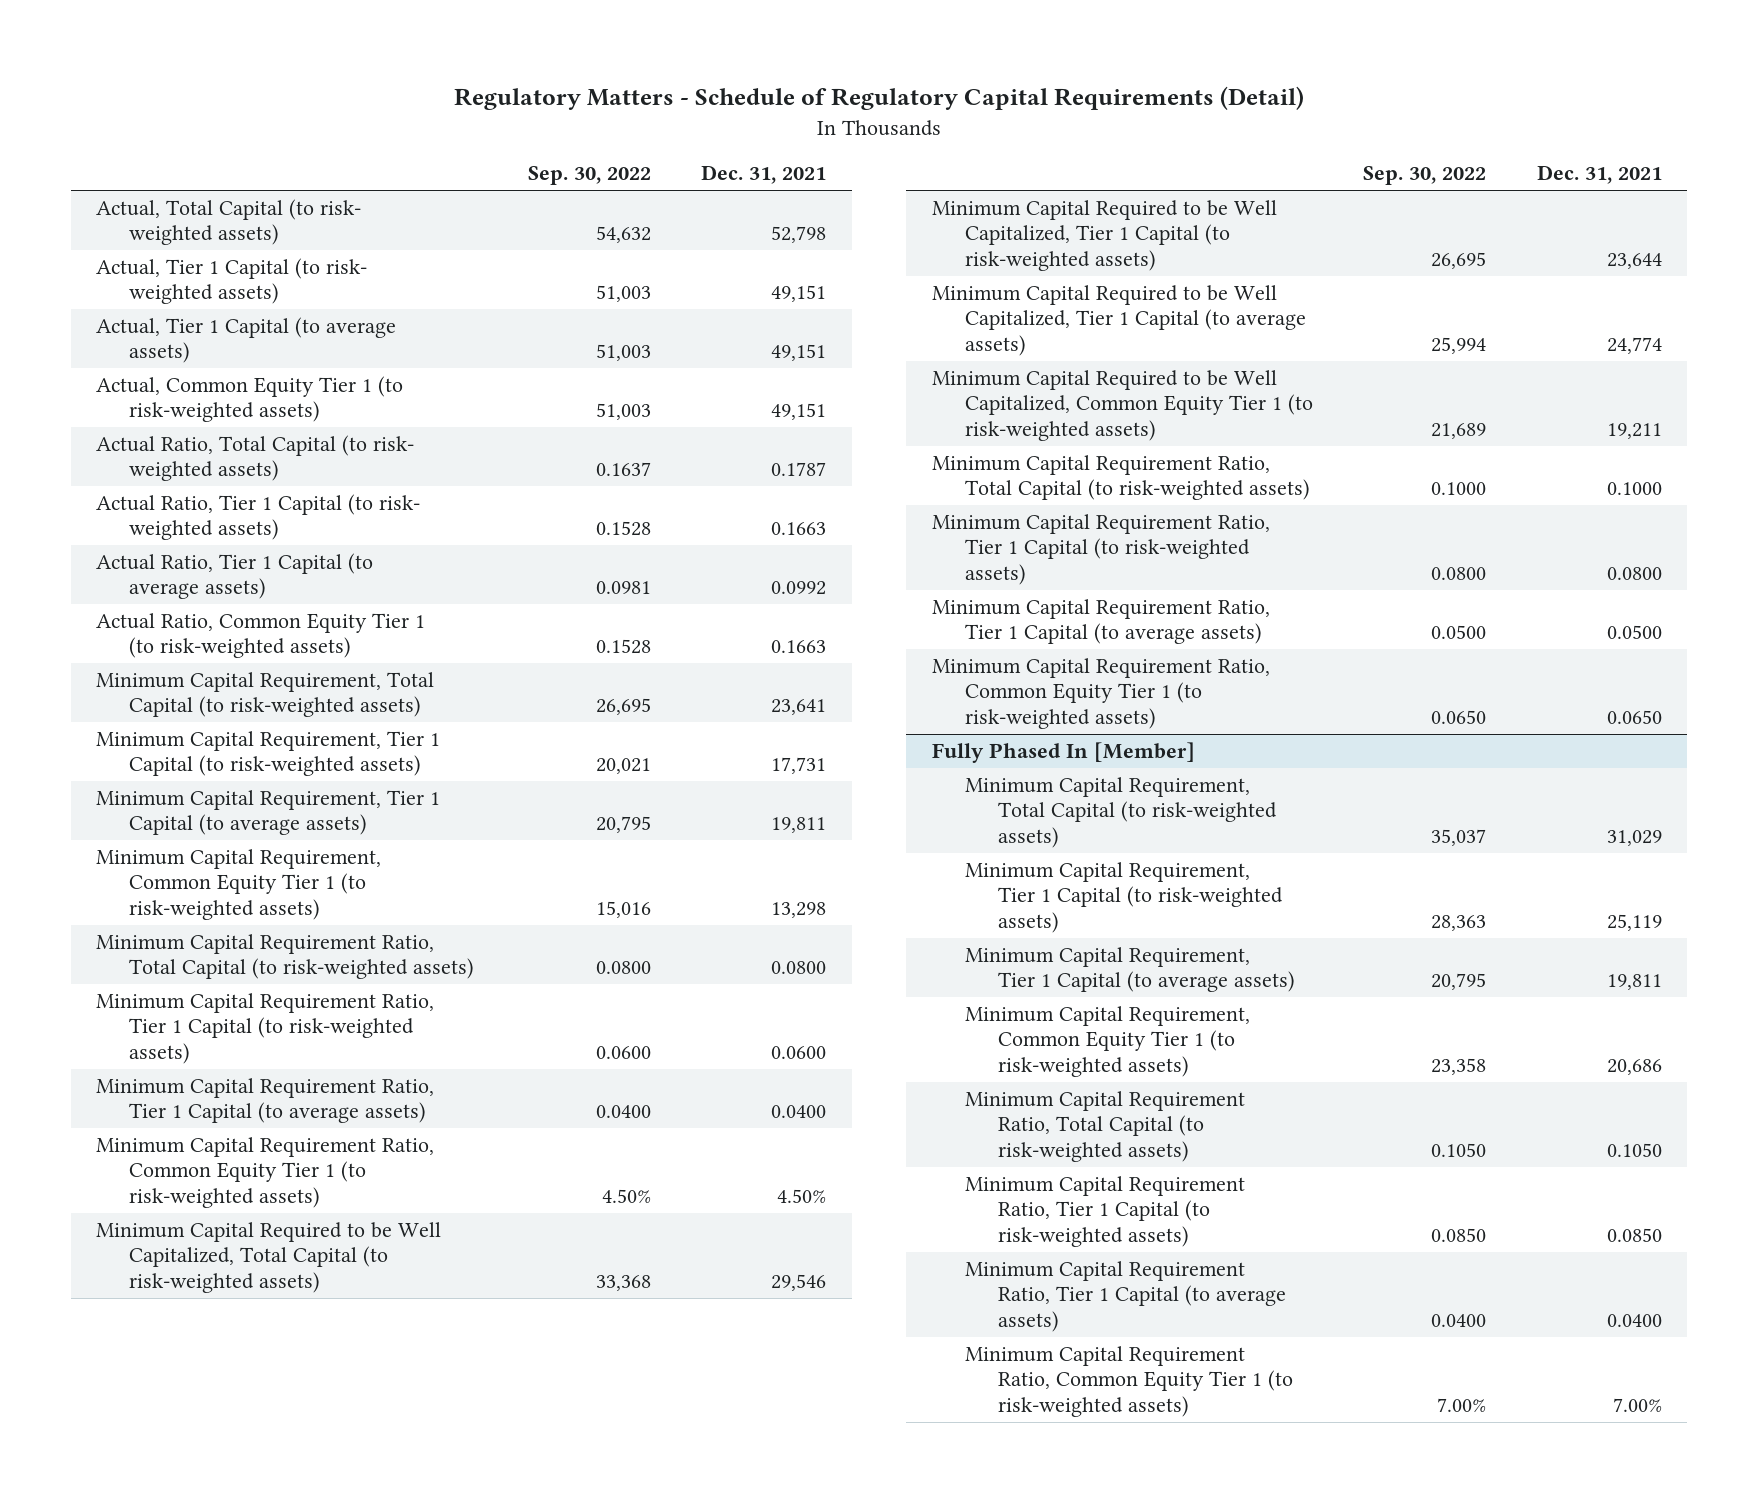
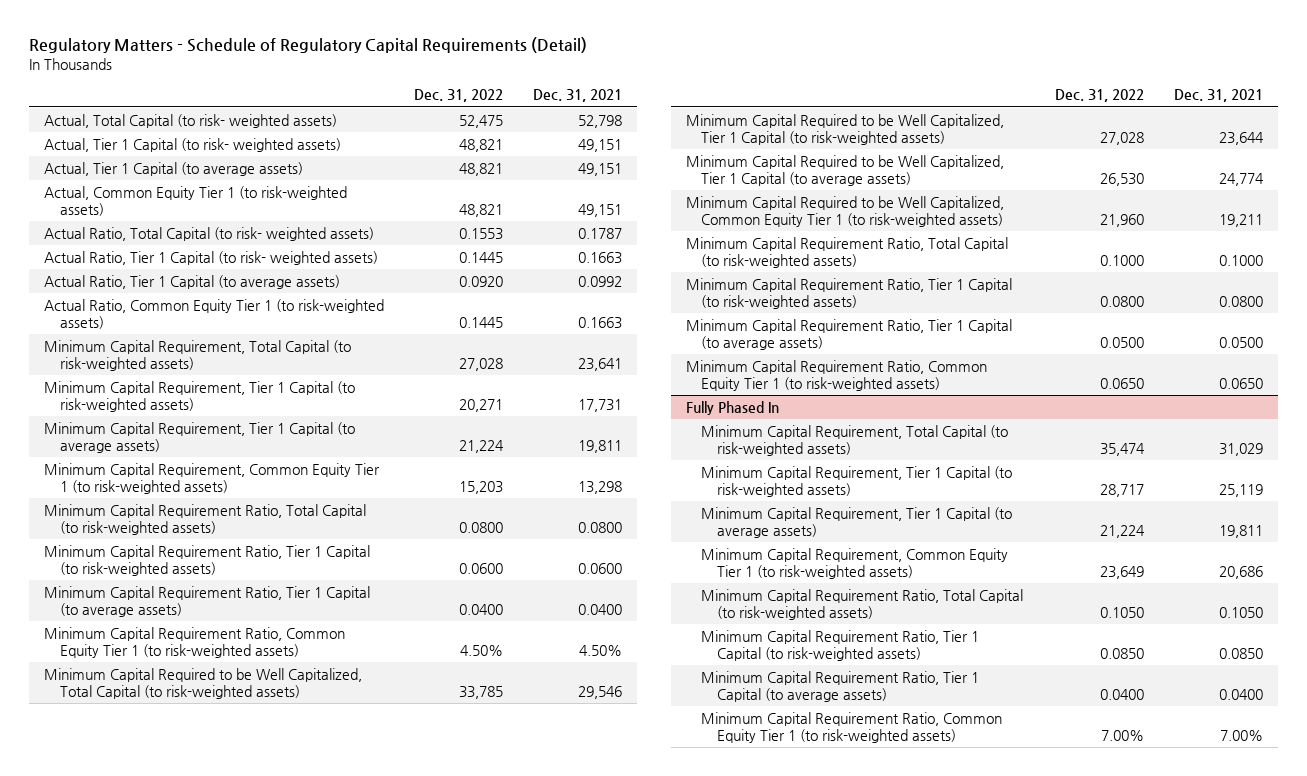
- | Sep. 30, 2022 | Dec. 31, 2021
+ | Dec. 31, 2022 | Dec. 31, 2021
- Fully Phased In [Member]
+ Fully Phased In

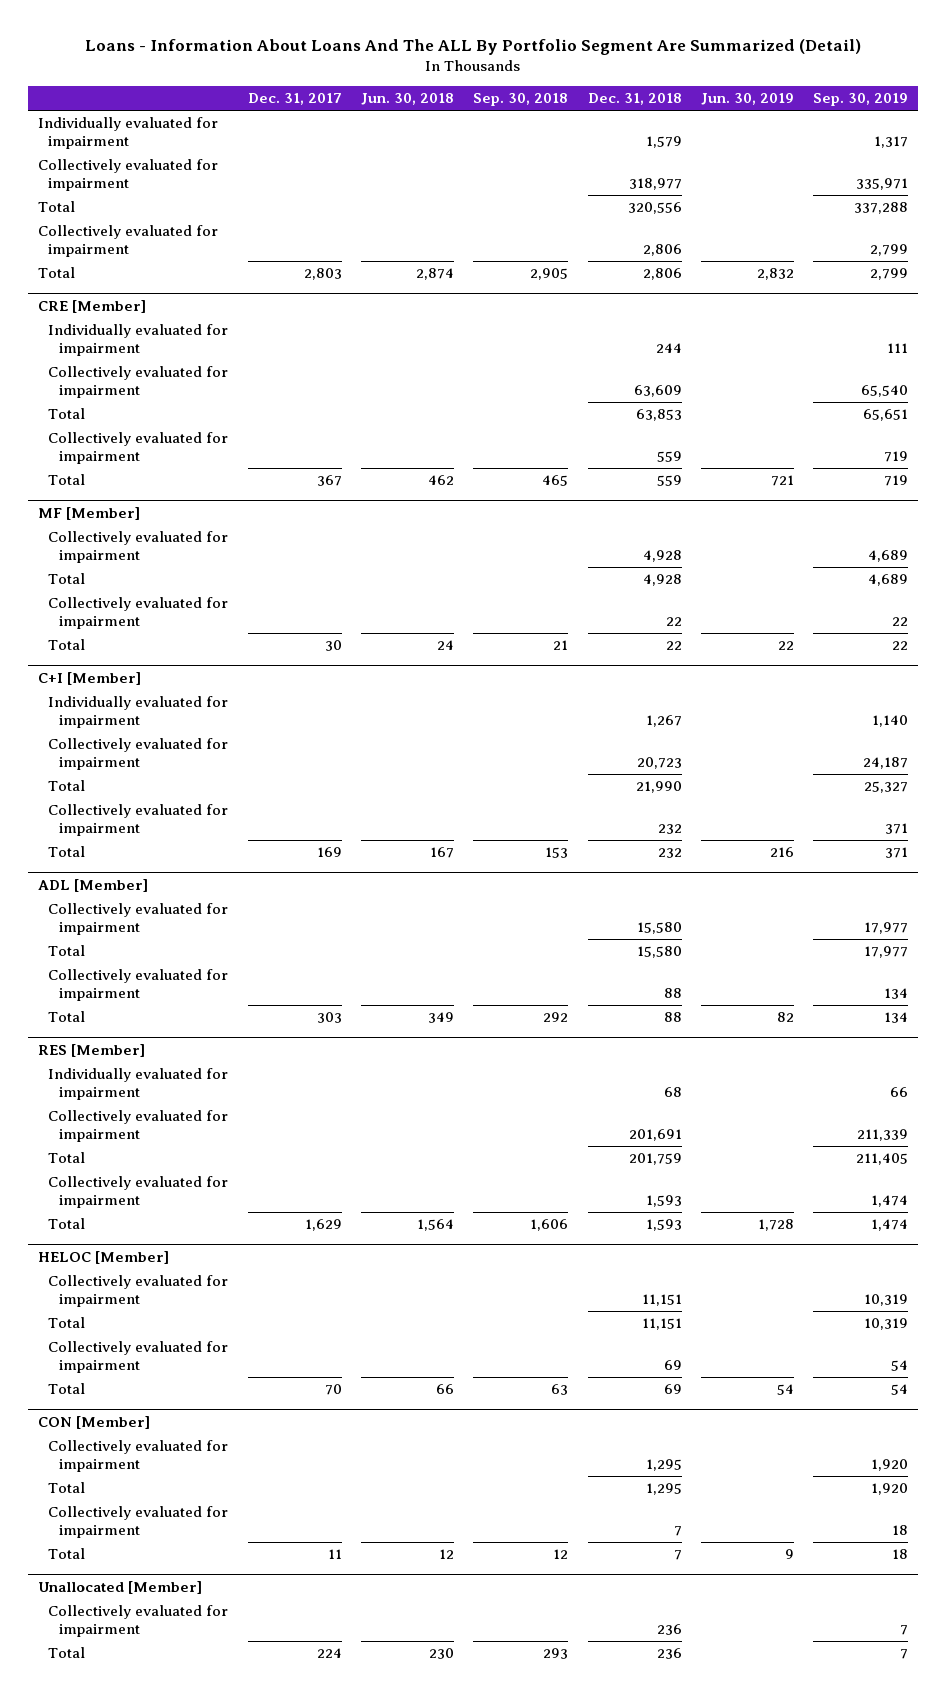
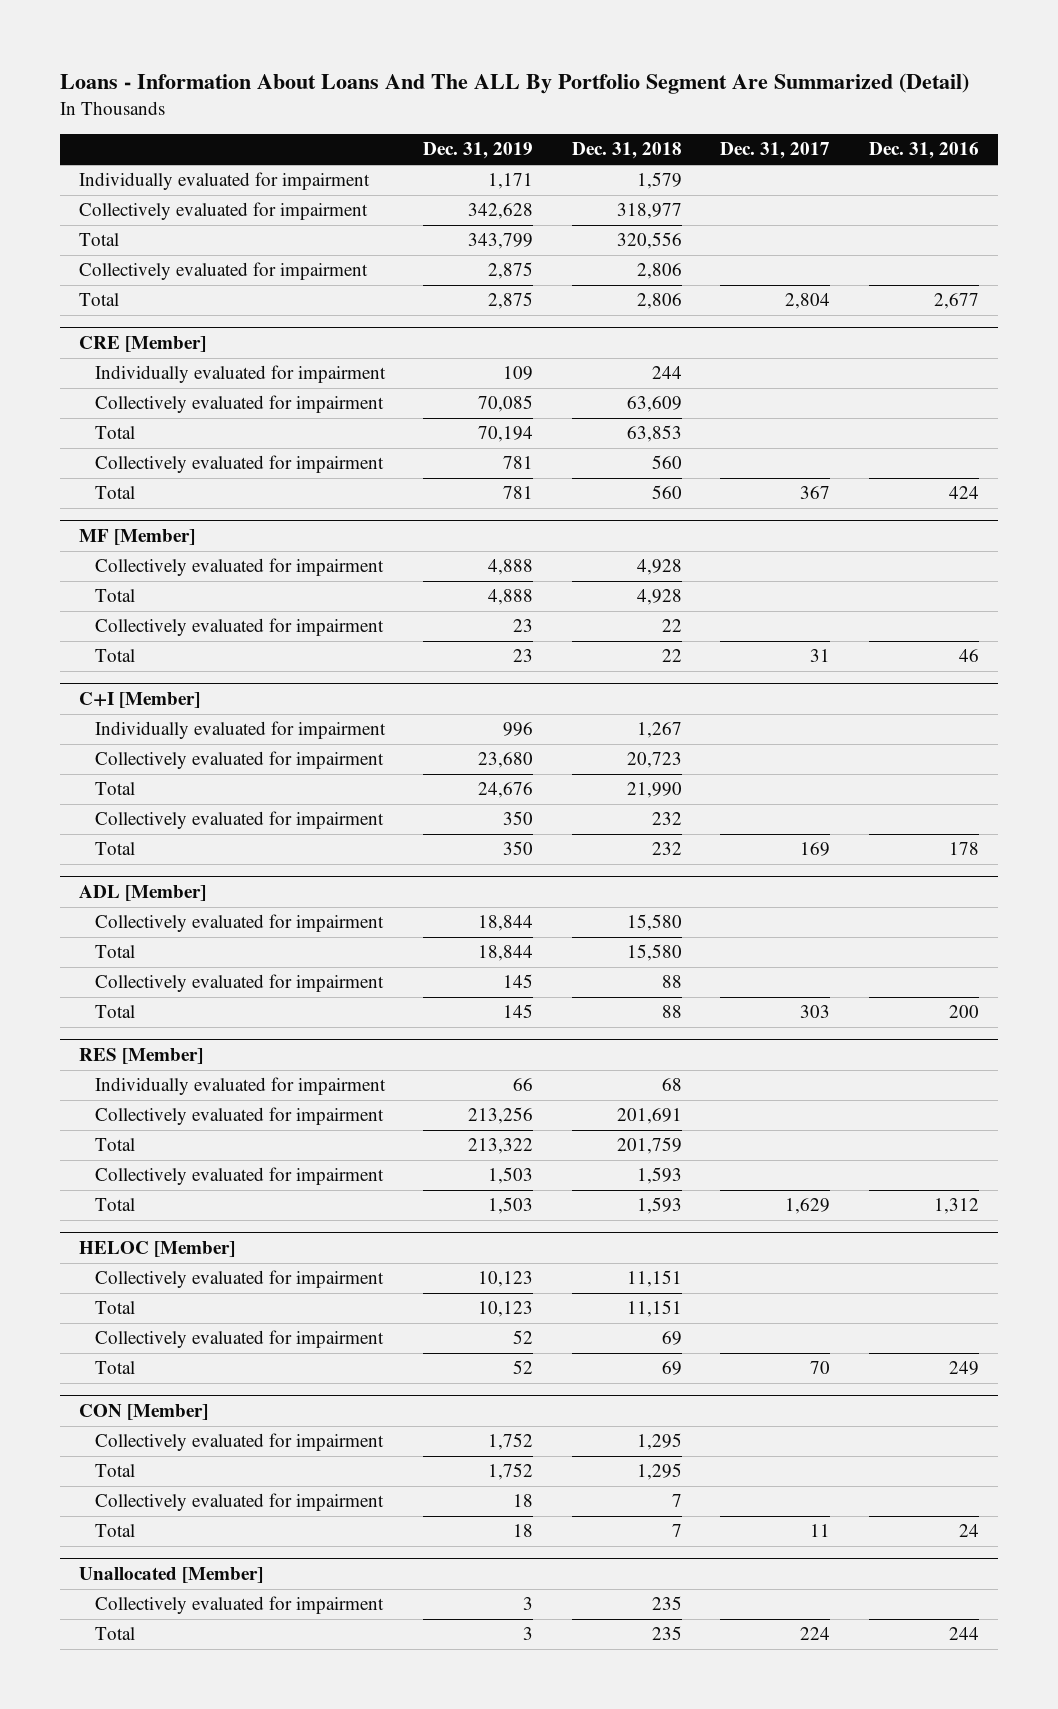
- | Dec. 31, 2017 | Jun. 30, 2018 | Sep. 30, 2018 | Dec. 31, 2018 | Jun. 30, 2019 | Sep. 30, 2019
+ | Dec. 31, 2019 | Dec. 31, 2018 | Dec. 31, 2017 | Dec. 31, 2016
- Total | 2,803 | 2,874 | 2,905 | 2,806 | 2,832 | 2,799
+ Total | 2,875 | 2,806 | 2,804 | 2,677
@ CRE [Member]
- Collectively evaluated for impairment | | | | 559 | | 719
- Total | 367 | 462 | 465 | 559 | 721 | 719
+ Collectively evaluated for impairment | 781 | 560 | |
+ Total | 781 | 560 | 367 | 424
@ MF [Member]
- Total | 30 | 24 | 21 | 22 | 22 | 22
+ Total | 23 | 22 | 31 | 46
@ Unallocated [Member]
- Collectively evaluated for impairment | | | | 236 | | 7
- Total | 224 | 230 | 293 | 236 | | 7
+ Collectively evaluated for impairment | 3 | 235 | |
+ Total | 3 | 235 | 224 | 244

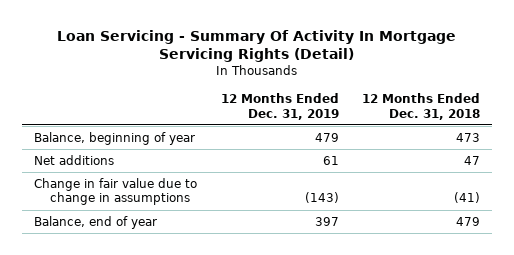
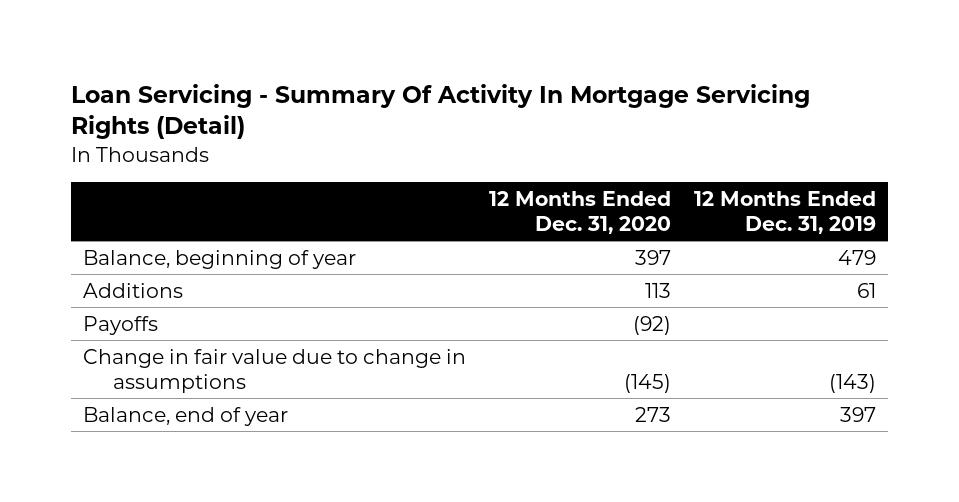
- | 12 Months Ended Dec. 31, 2019 | 12 Months Ended Dec. 31, 2018
+ | 12 Months Ended Dec. 31, 2020 | 12 Months Ended Dec. 31, 2019
- Net additions | 61 | 47
+ Additions | 113 | 61
+ Payoffs | (92) |

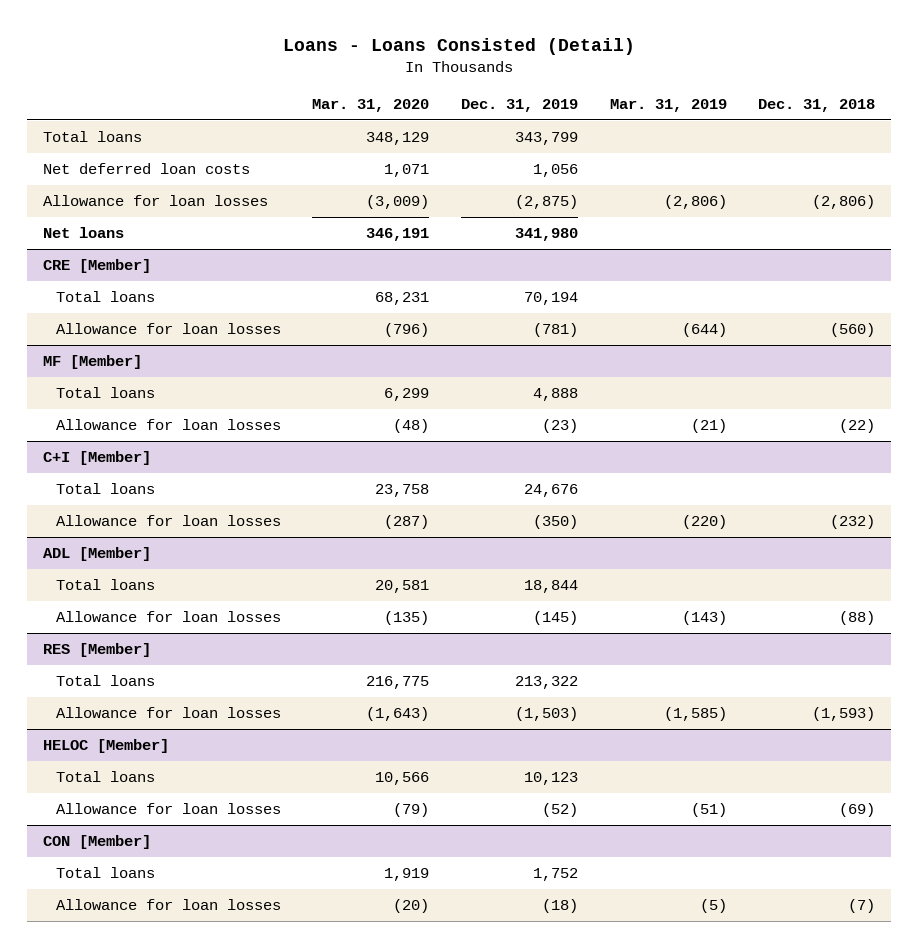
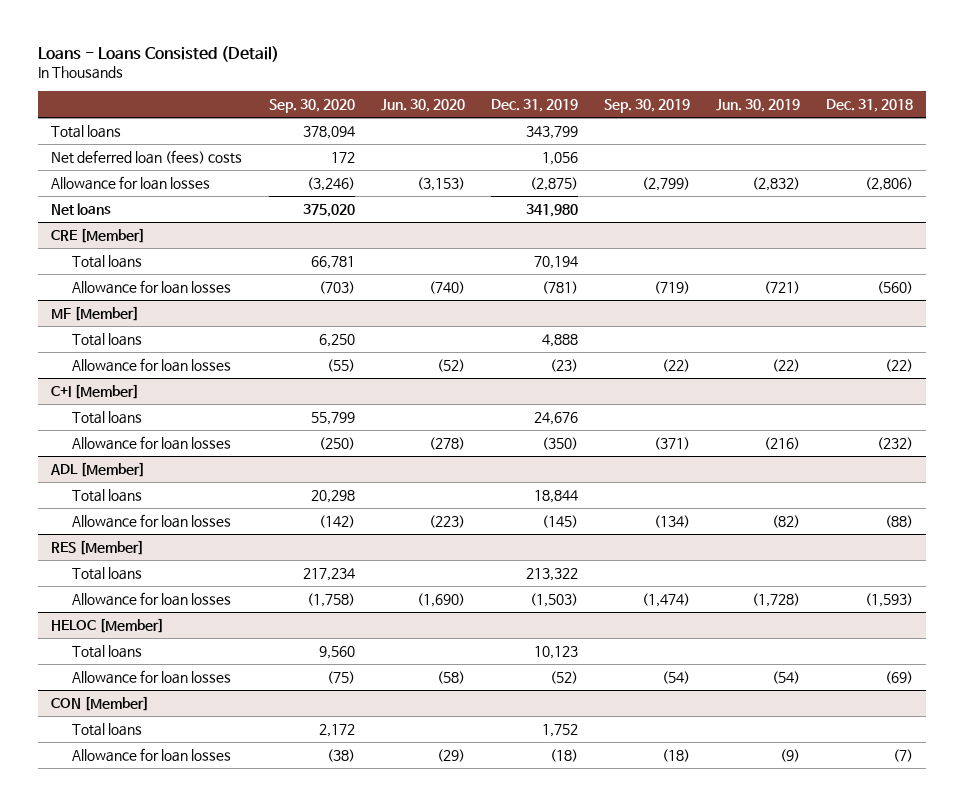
- | Mar. 31, 2020 | Dec. 31, 2019 | Mar. 31, 2019 | Dec. 31, 2018
+ | Sep. 30, 2020 | Jun. 30, 2020 | Dec. 31, 2019 | Sep. 30, 2019 | Jun. 30, 2019 | Dec. 31, 2018
- Net deferred loan costs | 1,071 | 1,056 | |
+ Net deferred loan (fees) costs | 172 | | 1,056 | | |

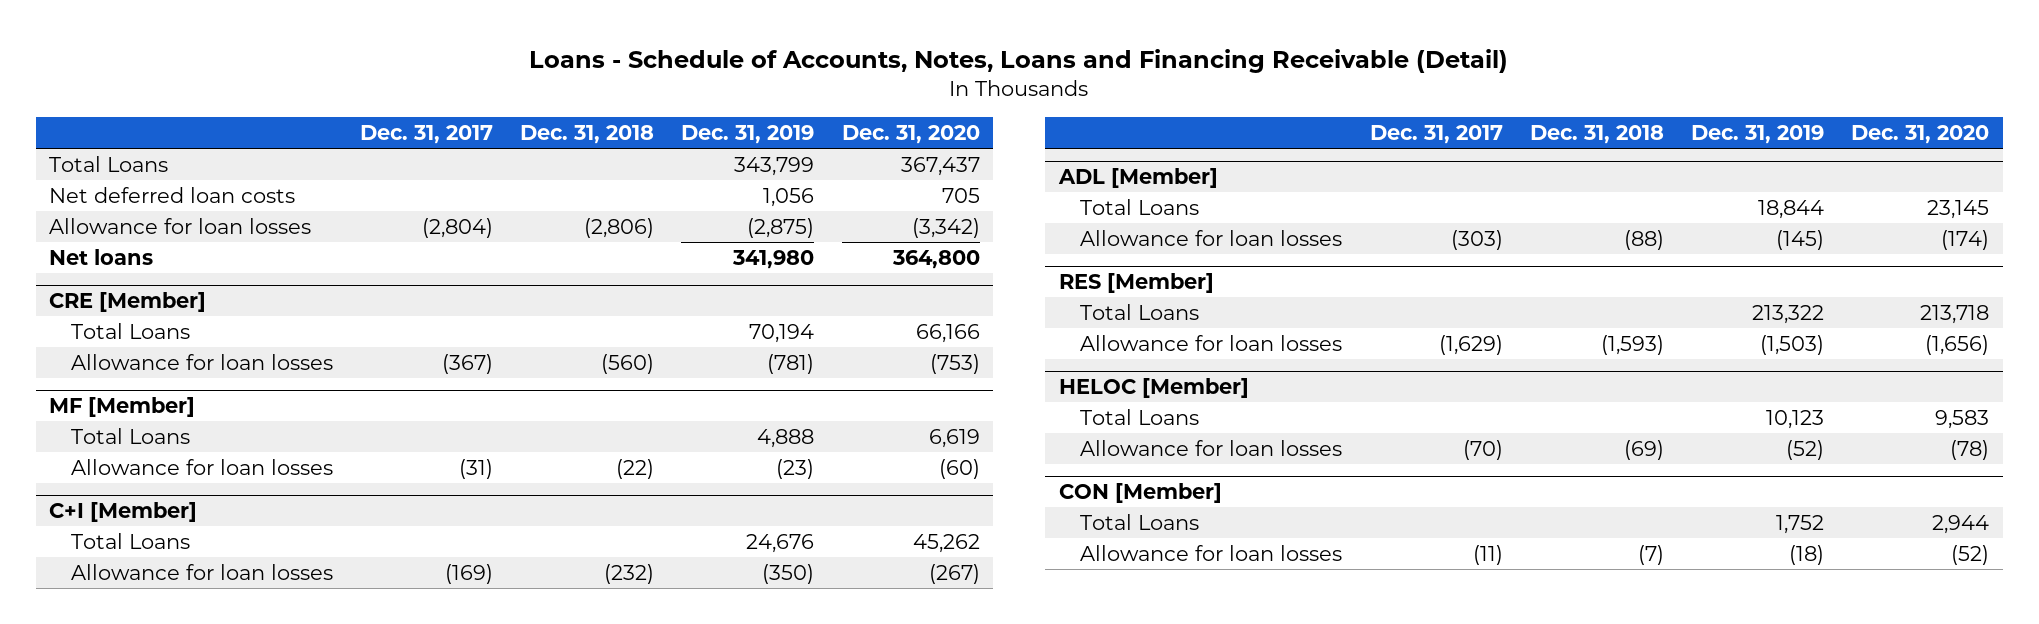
- Loans - Loans Consisted (Detail)
+ Loans - Schedule of Accounts, Notes, Loans and Financing Receivable (Detail)
- | Sep. 30, 2020 | Jun. 30, 2020 | Dec. 31, 2019 | Sep. 30, 2019 | Jun. 30, 2019 | Dec. 31, 2018
+ | Dec. 31, 2017 | Dec. 31, 2018 | Dec. 31, 2019 | Dec. 31, 2020
- Total loans | 378,094 | | 343,799 | | |
- Net deferred loan (fees) costs | 172 | | 1,056 | | |
+ Total Loans | | | 343,799 | 367,437
+ Net deferred loan costs | | | 1,056 | 705
@ CRE [Member]
- Total loans | 66,781 | | 70,194 | | |
+ Total Loans | | | 70,194 | 66,166
@ MF [Member]
- Total loans | 6,250 | | 4,888 | | |
+ Total Loans | | | 4,888 | 6,619
@ C+I [Member]
- Total loans | 55,799 | | 24,676 | | |
+ Total Loans | | | 24,676 | 45,262
@ ADL [Member]
- Total loans | 20,298 | | 18,844 | | |
+ Total Loans | | | 18,844 | 23,145
@ RES [Member]
- Total loans | 217,234 | | 213,322 | | |
+ Total Loans | | | 213,322 | 213,718
@ HELOC [Member]
- Total loans | 9,560 | | 10,123 | | |
+ Total Loans | | | 10,123 | 9,583
@ CON [Member]
- Total loans | 2,172 | | 1,752 | | |
+ Total Loans | | | 1,752 | 2,944

